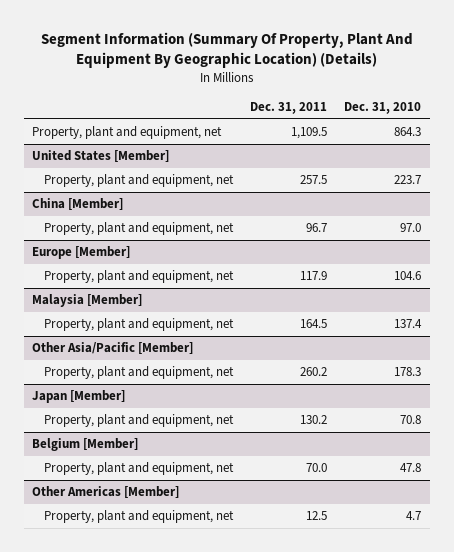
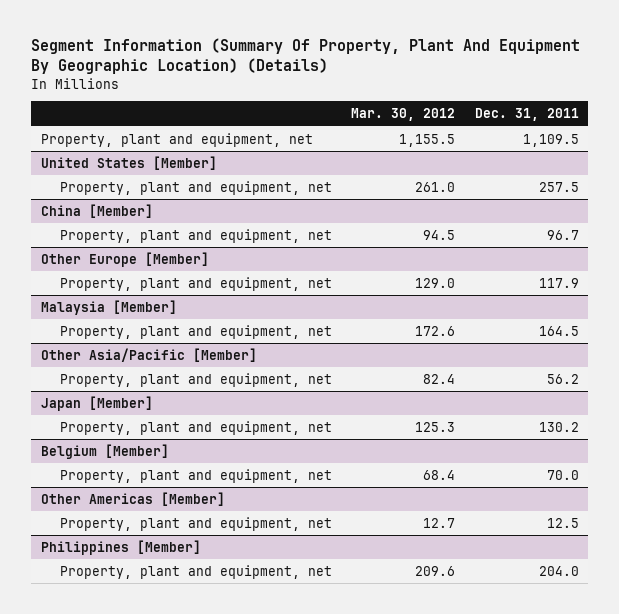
- | Dec. 31, 2011 | Dec. 31, 2010
+ | Mar. 30, 2012 | Dec. 31, 2011
- Europe [Member]
+ Other Europe [Member]
@ Other Asia/Pacific [Member]
- Property, plant and equipment, net | 260.2 | 178.3
+ Property, plant and equipment, net | 82.4 | 56.2
+ Philippines [Member]
+ Property, plant and equipment, net | 209.6 | 204.0

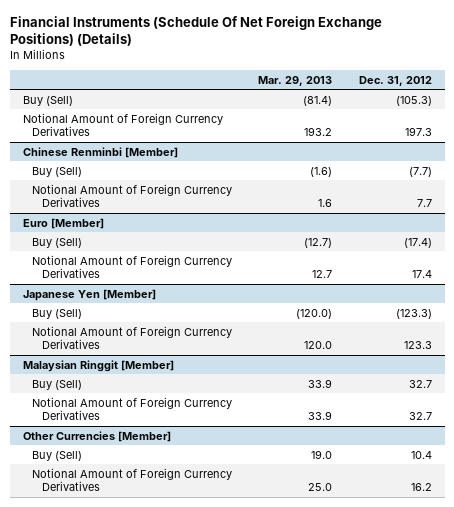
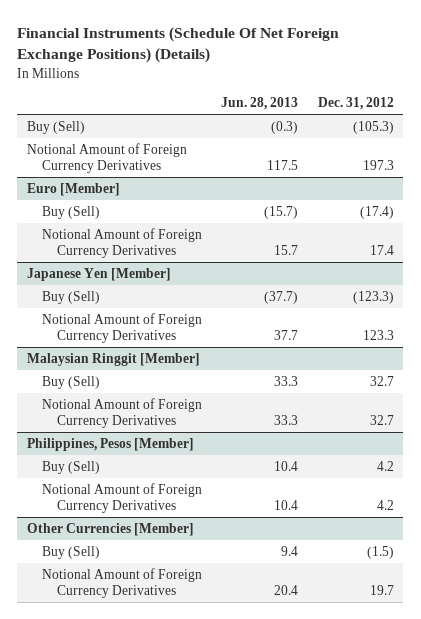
- | Mar. 29, 2013 | Dec. 31, 2012
+ | Jun. 28, 2013 | Dec. 31, 2012
- Chinese Renminbi [Member]
- Buy (Sell) | (1.6) | (7.7)
- Notional Amount of Foreign Currency Derivatives | 1.6 | 7.7
+ Philippines, Pesos [Member]
+ Buy (Sell) | 10.4 | 4.2
+ Notional Amount of Foreign Currency Derivatives | 10.4 | 4.2
@ Other Currencies [Member]
- Buy (Sell) | 19.0 | 10.4
- Notional Amount of Foreign Currency Derivatives | 25.0 | 16.2
+ Buy (Sell) | 9.4 | (1.5)
+ Notional Amount of Foreign Currency Derivatives | 20.4 | 19.7

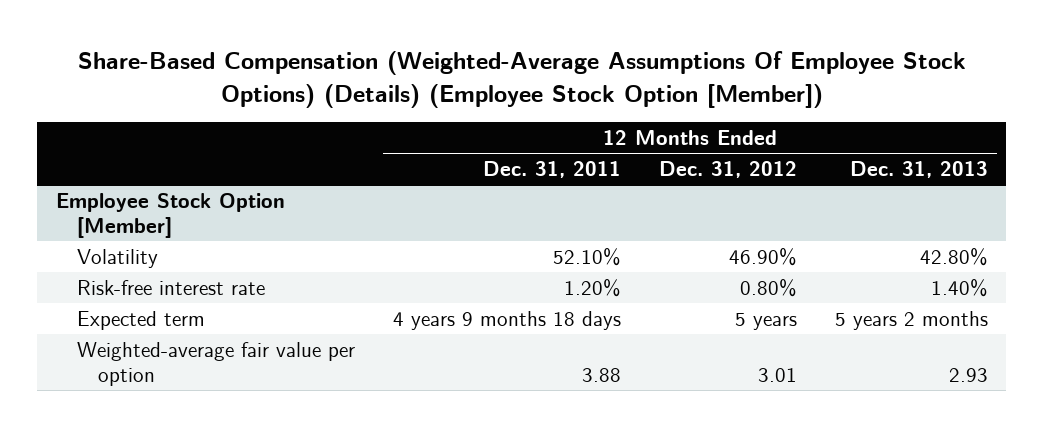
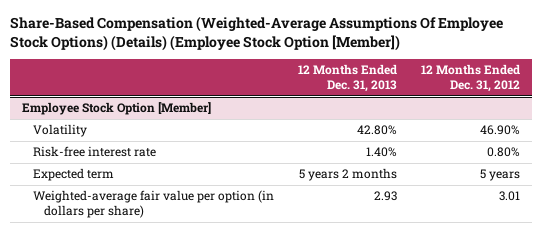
- | 12 Months Ended Dec. 31, 2011 | 12 Months Ended Dec. 31, 2012 | 12 Months Ended Dec. 31, 2013
+ | 12 Months Ended Dec. 31, 2013 | 12 Months Ended Dec. 31, 2012
@ Employee Stock Option [Member]
- Weighted-average fair value per option | 3.88 | 3.01 | 2.93
+ Weighted-average fair value per option (in dollars per share) | 2.93 | 3.01

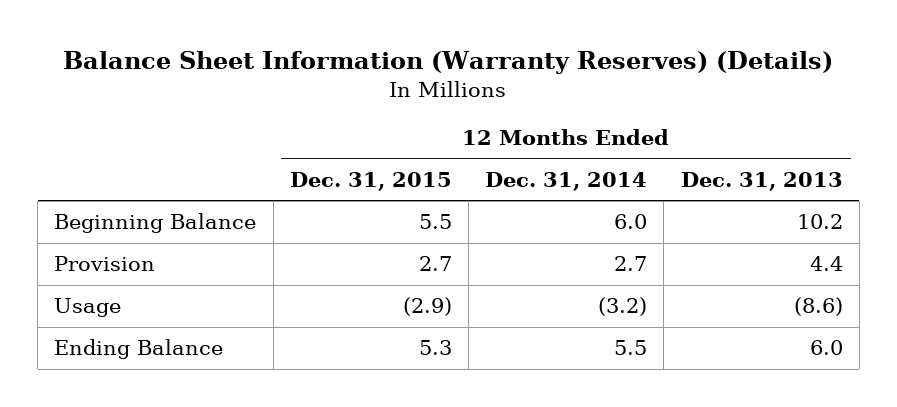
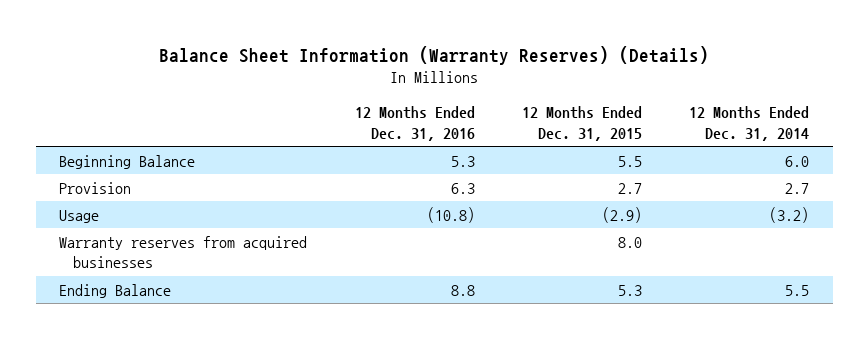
- | 12 Months Ended Dec. 31, 2015 | 12 Months Ended Dec. 31, 2014 | 12 Months Ended Dec. 31, 2013
+ | 12 Months Ended Dec. 31, 2016 | 12 Months Ended Dec. 31, 2015 | 12 Months Ended Dec. 31, 2014
+ Warranty reserves from acquired businesses | | 8.0 |

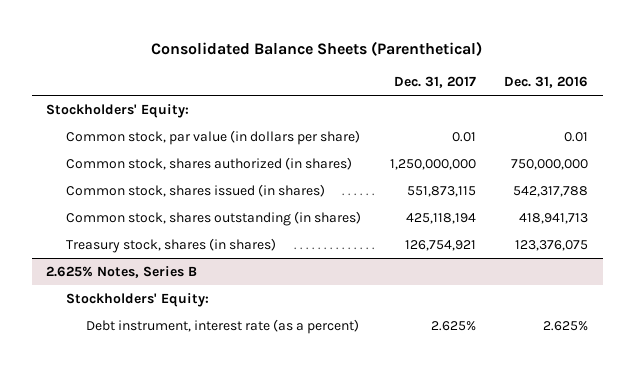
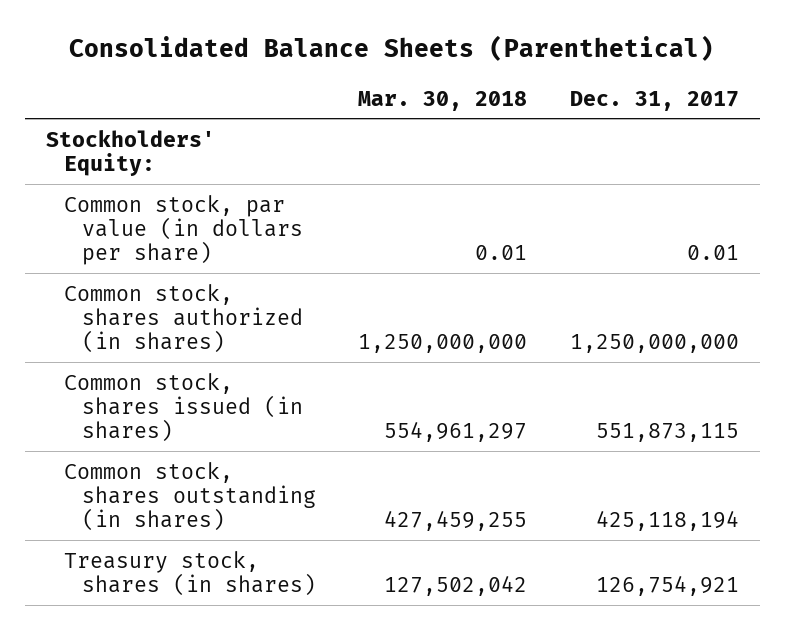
- | Dec. 31, 2017 | Dec. 31, 2016
+ | Mar. 30, 2018 | Dec. 31, 2017
- 2.625% Notes, Series B
- Stockholders' Equity:
- Debt instrument, interest rate (as a percent) | 2.625% | 2.625%

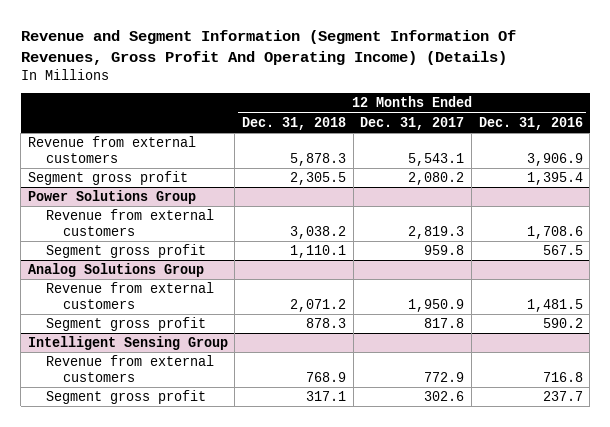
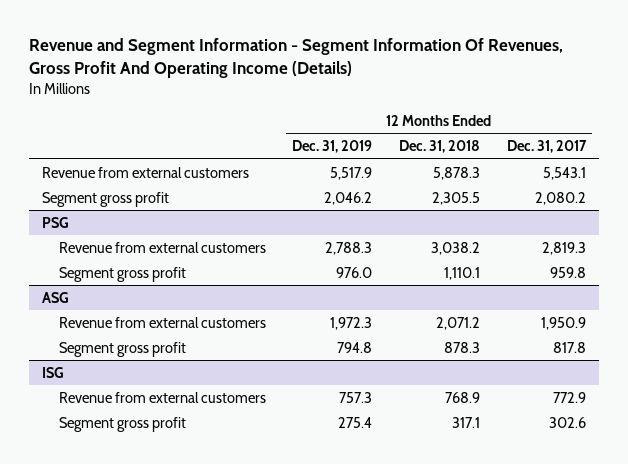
- Revenue and Segment Information (Segment Information Of Revenues, Gross Profit And Operating Income) (Details)
+ Revenue and Segment Information - Segment Information Of Revenues, Gross Profit And Operating Income (Details)
- | 12 Months Ended Dec. 31, 2018 | 12 Months Ended Dec. 31, 2017 | 12 Months Ended Dec. 31, 2016
+ | 12 Months Ended Dec. 31, 2019 | 12 Months Ended Dec. 31, 2018 | 12 Months Ended Dec. 31, 2017
- Power Solutions Group
+ PSG
- Analog Solutions Group
+ ASG
- Intelligent Sensing Group
+ ISG

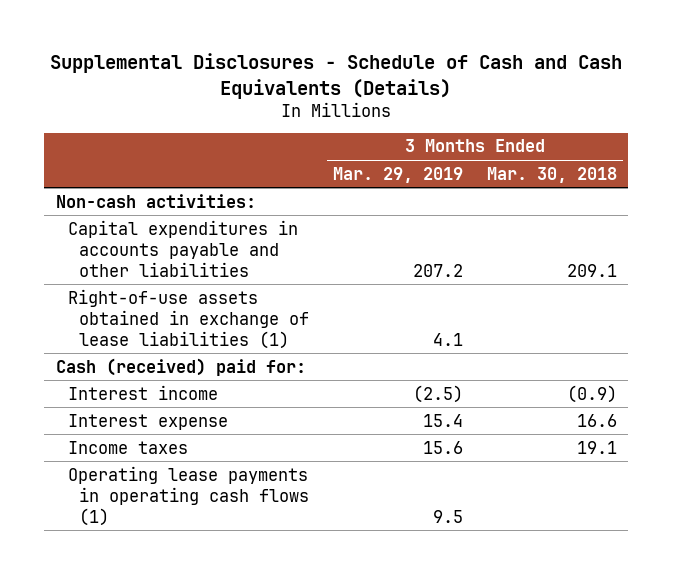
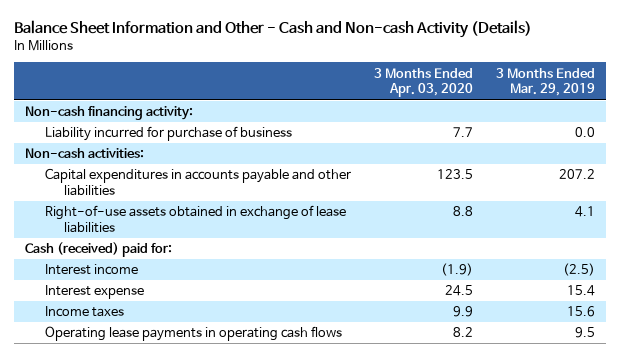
- Supplemental Disclosures - Schedule of Cash and Cash Equivalents (Details)
+ Balance Sheet Information and Other - Cash and Non-cash Activity (Details)
- | 3 Months Ended Mar. 29, 2019 | 3 Months Ended Mar. 30, 2018
+ | 3 Months Ended Apr. 03, 2020 | 3 Months Ended Mar. 29, 2019
+ Non-cash financing activity:
+ Liability incurred for purchase of business | 7.7 | 0.0
- Right-of-use assets obtained in exchange of lease liabilities (1) | 4.1 |
+ Right-of-use assets obtained in exchange of lease liabilities | 8.8 | 4.1
- Operating lease payments in operating cash flows (1) | 9.5 |
+ Operating lease payments in operating cash flows | 8.2 | 9.5

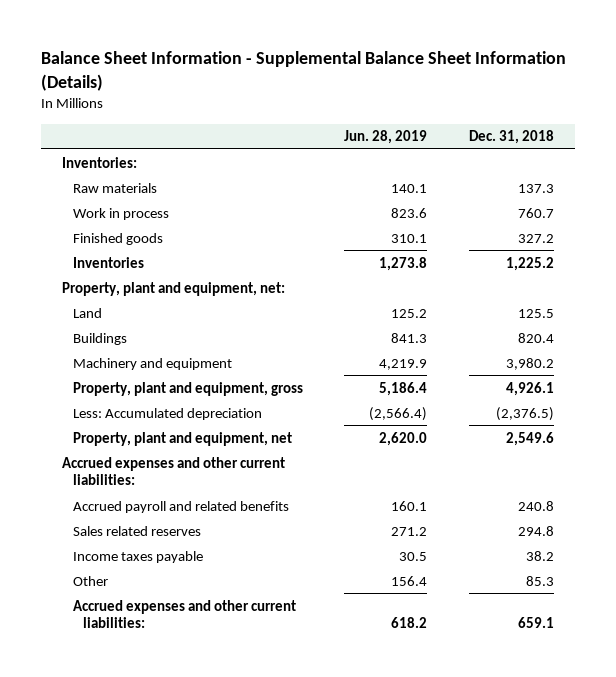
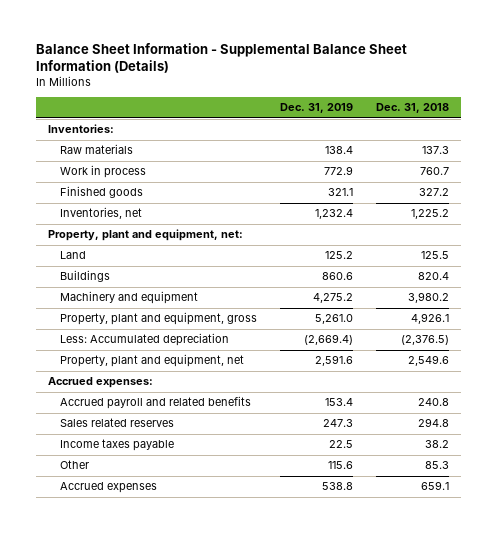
- | Jun. 28, 2019 | Dec. 31, 2018
+ | Dec. 31, 2019 | Dec. 31, 2018
- Inventories | 1,273.8 | 1,225.2
+ Inventories, net | 1,232.4 | 1,225.2
- Accrued expenses and other current liabilities:
+ Accrued expenses:
- Accrued expenses and other current liabilities: | 618.2 | 659.1
+ Accrued expenses | 538.8 | 659.1

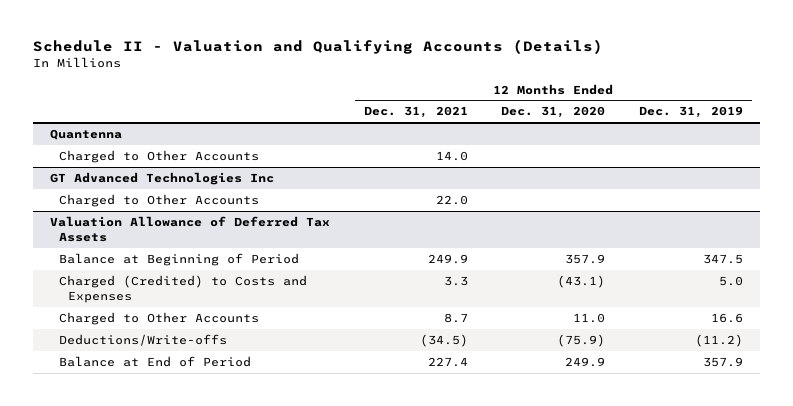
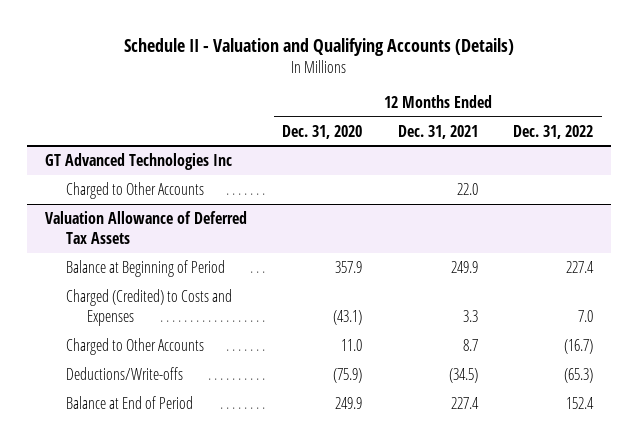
- | 12 Months Ended Dec. 31, 2021 | 12 Months Ended Dec. 31, 2020 | 12 Months Ended Dec. 31, 2019
+ | 12 Months Ended Dec. 31, 2020 | 12 Months Ended Dec. 31, 2021 | 12 Months Ended Dec. 31, 2022
- Quantenna
- Charged to Other Accounts | 14.0 | |

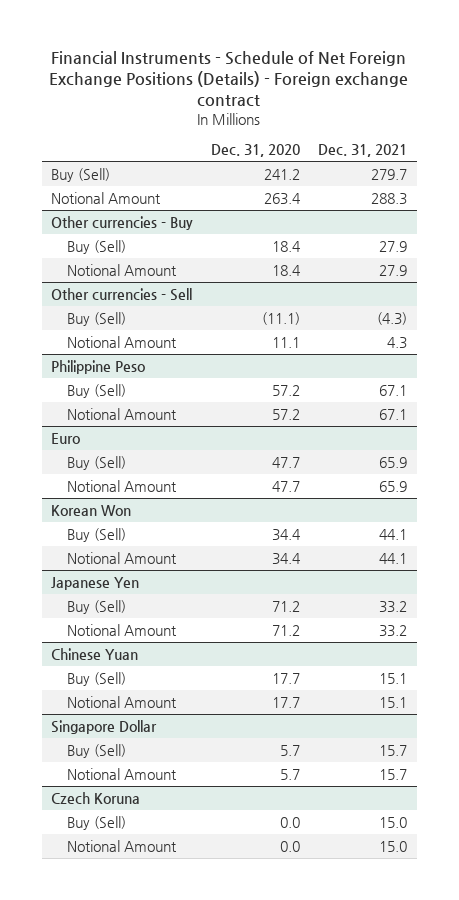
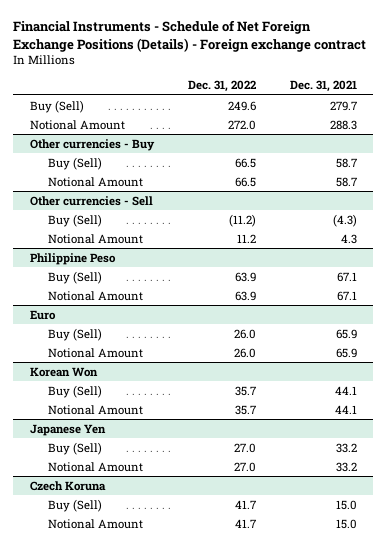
- | Dec. 31, 2020 | Dec. 31, 2021
+ | Dec. 31, 2022 | Dec. 31, 2021
@ Other currencies - Buy
- Buy (Sell) | 18.4 | 27.9
- Notional Amount | 18.4 | 27.9
+ Buy (Sell) | 66.5 | 58.7
+ Notional Amount | 66.5 | 58.7
- Chinese Yuan
- Buy (Sell) | 17.7 | 15.1
- Notional Amount | 17.7 | 15.1
- Singapore Dollar
- Buy (Sell) | 5.7 | 15.7
- Notional Amount | 5.7 | 15.7

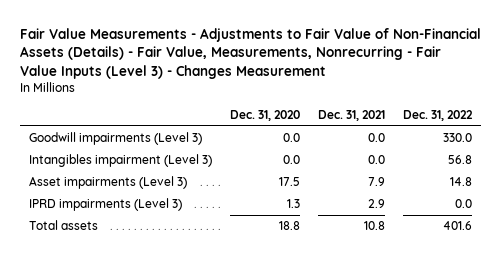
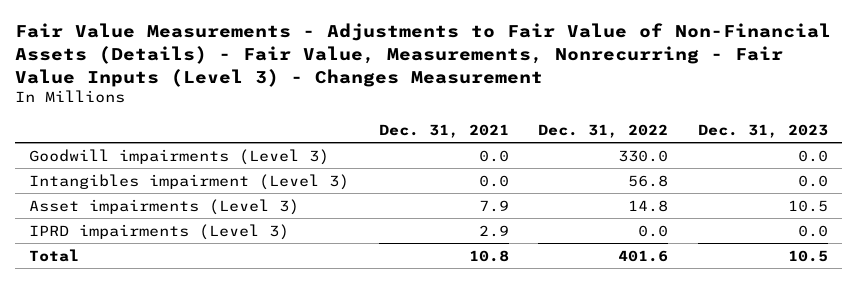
- | Dec. 31, 2020 | Dec. 31, 2021 | Dec. 31, 2022
+ | Dec. 31, 2021 | Dec. 31, 2022 | Dec. 31, 2023
- Total assets | 18.8 | 10.8 | 401.6
+ Total | 10.8 | 401.6 | 10.5

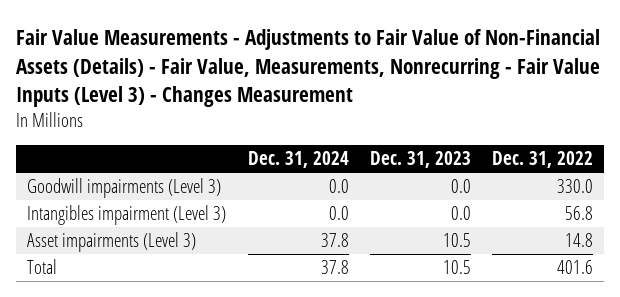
- | Dec. 31, 2021 | Dec. 31, 2022 | Dec. 31, 2023
+ | Dec. 31, 2024 | Dec. 31, 2023 | Dec. 31, 2022
- IPRD impairments (Level 3) | 2.9 | 0.0 | 0.0

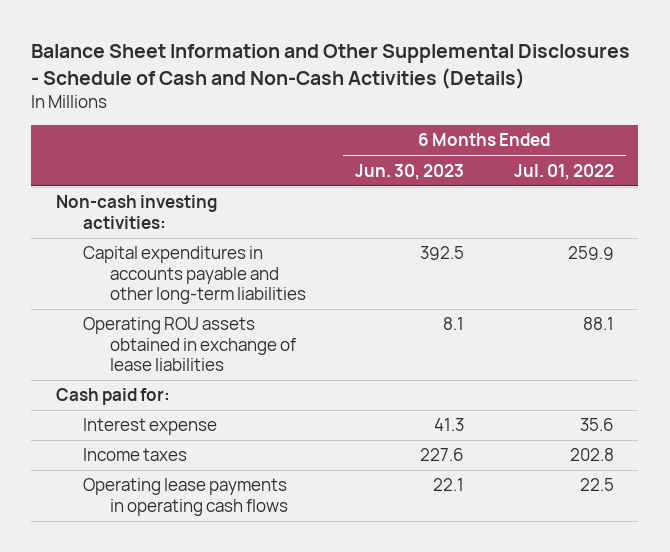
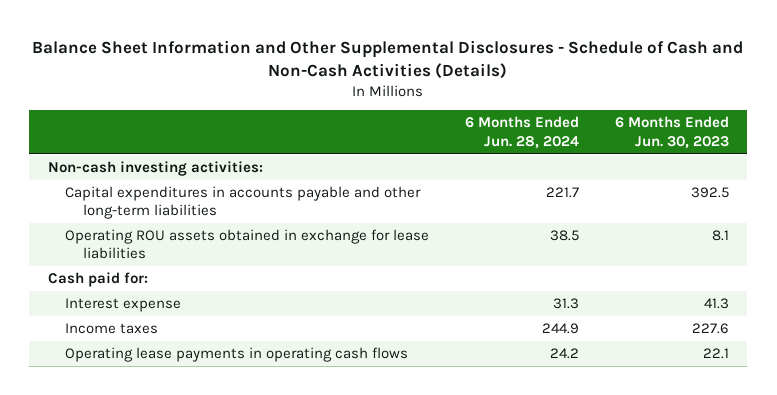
- | 6 Months Ended Jun. 30, 2023 | 6 Months Ended Jul. 01, 2022
+ | 6 Months Ended Jun. 28, 2024 | 6 Months Ended Jun. 30, 2023
- Operating ROU assets obtained in exchange of lease liabilities | 8.1 | 88.1
+ Operating ROU assets obtained in exchange for lease liabilities | 38.5 | 8.1

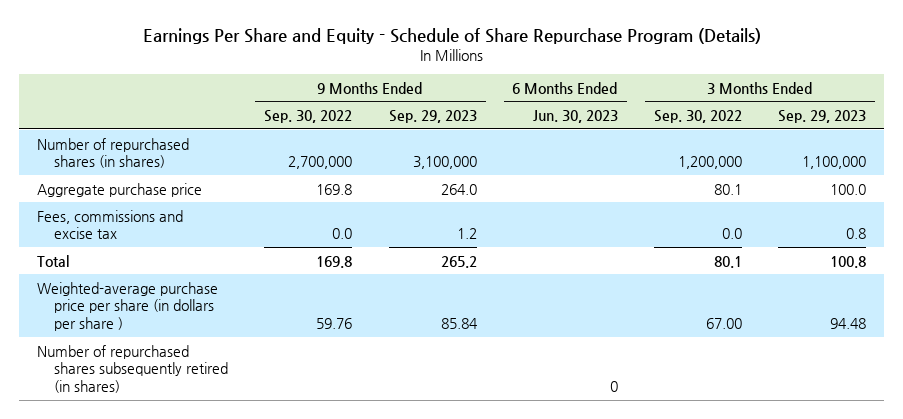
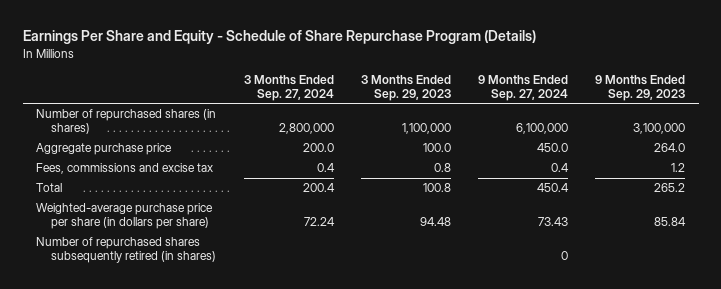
- | 9 Months Ended Sep. 30, 2022 | 9 Months Ended Sep. 29, 2023 | 6 Months Ended Jun. 30, 2023 | 3 Months Ended Sep. 30, 2022 | 3 Months Ended Sep. 29, 2023
+ | 3 Months Ended Sep. 27, 2024 | 3 Months Ended Sep. 29, 2023 | 9 Months Ended Sep. 27, 2024 | 9 Months Ended Sep. 29, 2023
- Weighted-average purchase price per share (in dollars per share ) | 59.76 | 85.84 | | 67.00 | 94.48
+ Weighted-average purchase price per share (in dollars per share) | 72.24 | 94.48 | 73.43 | 85.84

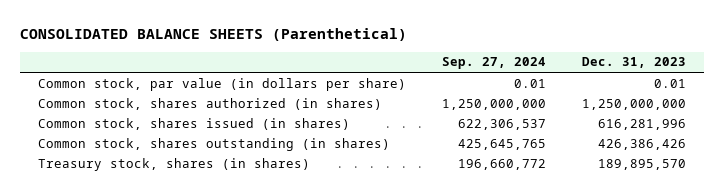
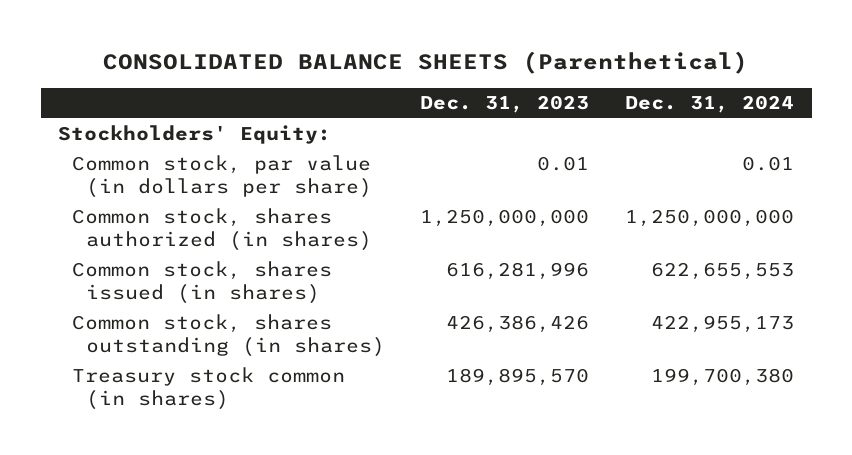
- | Sep. 27, 2024 | Dec. 31, 2023
+ | Dec. 31, 2023 | Dec. 31, 2024
+ Stockholders' Equity:
- Treasury stock, shares (in shares) | 196,660,772 | 189,895,570
+ Treasury stock common (in shares) | 189,895,570 | 199,700,380

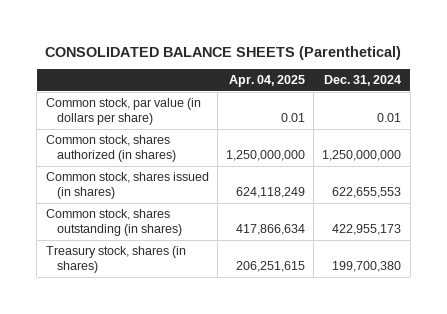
- | Dec. 31, 2023 | Dec. 31, 2024
+ | Apr. 04, 2025 | Dec. 31, 2024
- Stockholders' Equity:
- Treasury stock common (in shares) | 189,895,570 | 199,700,380
+ Treasury stock, shares (in shares) | 206,251,615 | 199,700,380

